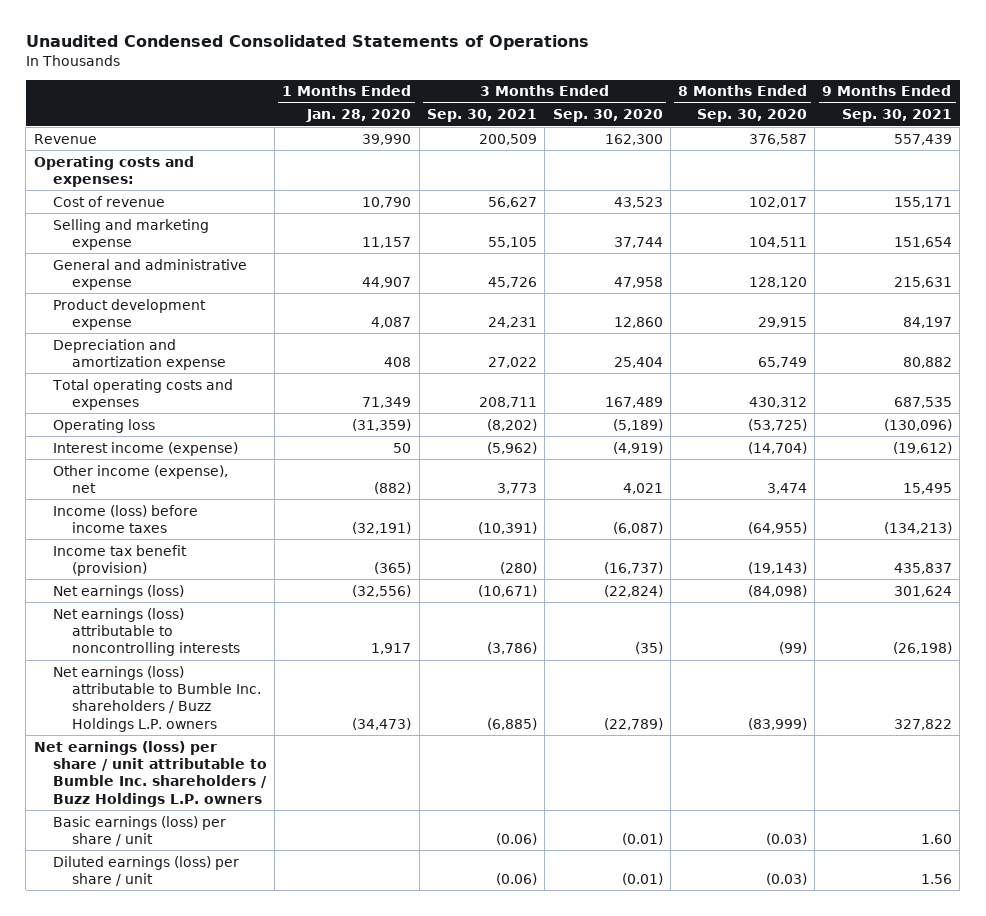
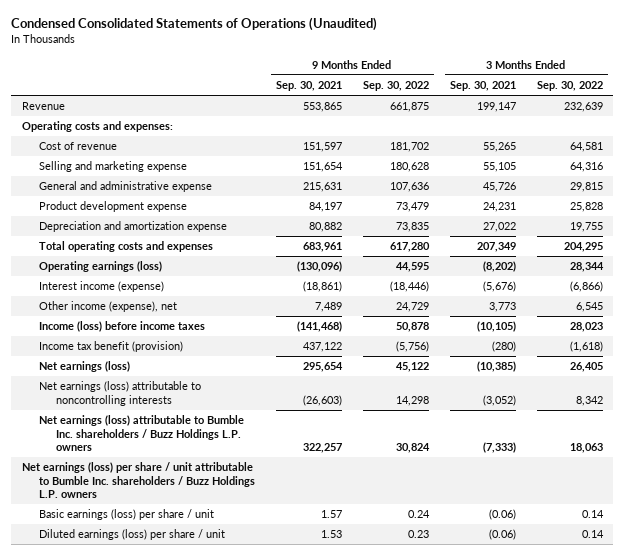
- Unaudited Condensed Consolidated Statements of Operations
+ Condensed Consolidated Statements of Operations (Unaudited)
- | 1 Months Ended Jan. 28, 2020 | 3 Months Ended Sep. 30, 2021 | 3 Months Ended Sep. 30, 2020 | 8 Months Ended Sep. 30, 2020 | 9 Months Ended Sep. 30, 2021
+ | 9 Months Ended Sep. 30, 2021 | 9 Months Ended Sep. 30, 2022 | 3 Months Ended Sep. 30, 2021 | 3 Months Ended Sep. 30, 2022
- Revenue | 39,990 | 200,509 | 162,300 | 376,587 | 557,439
+ Revenue | 553,865 | 661,875 | 199,147 | 232,639
- Cost of revenue | 10,790 | 56,627 | 43,523 | 102,017 | 155,171
+ Cost of revenue | 151,597 | 181,702 | 55,265 | 64,581
- Total operating costs and expenses | 71,349 | 208,711 | 167,489 | 430,312 | 687,535
- Operating loss | (31,359) | (8,202) | (5,189) | (53,725) | (130,096)
- Interest income (expense) | 50 | (5,962) | (4,919) | (14,704) | (19,612)
- Other income (expense), net | (882) | 3,773 | 4,021 | 3,474 | 15,495
- Income (loss) before income taxes | (32,191) | (10,391) | (6,087) | (64,955) | (134,213)
- Income tax benefit (provision) | (365) | (280) | (16,737) | (19,143) | 435,837
- Net earnings (loss) | (32,556) | (10,671) | (22,824) | (84,098) | 301,624
- Net earnings (loss) attributable to noncontrolling interests | 1,917 | (3,786) | (35) | (99) | (26,198)
- Net earnings (loss) attributable to Bumble Inc. shareholders / Buzz Holdings L.P. owners | (34,473) | (6,885) | (22,789) | (83,999) | 327,822
+ Total operating costs and expenses | 683,961 | 617,280 | 207,349 | 204,295
+ Operating earnings (loss) | (130,096) | 44,595 | (8,202) | 28,344
+ Interest income (expense) | (18,861) | (18,446) | (5,676) | (6,866)
+ Other income (expense), net | 7,489 | 24,729 | 3,773 | 6,545
+ Income (loss) before income taxes | (141,468) | 50,878 | (10,105) | 28,023
+ Income tax benefit (provision) | 437,122 | (5,756) | (280) | (1,618)
+ Net earnings (loss) | 295,654 | 45,122 | (10,385) | 26,405
+ Net earnings (loss) attributable to noncontrolling interests | (26,603) | 14,298 | (3,052) | 8,342
+ Net earnings (loss) attributable to Bumble Inc. shareholders / Buzz Holdings L.P. owners | 322,257 | 30,824 | (7,333) | 18,063
- Basic earnings (loss) per share / unit | | (0.06) | (0.01) | (0.03) | 1.60
- Diluted earnings (loss) per share / unit | | (0.06) | (0.01) | (0.03) | 1.56
+ Basic earnings (loss) per share / unit | 1.57 | 0.24 | (0.06) | 0.14
+ Diluted earnings (loss) per share / unit | 1.53 | 0.23 | (0.06) | 0.14

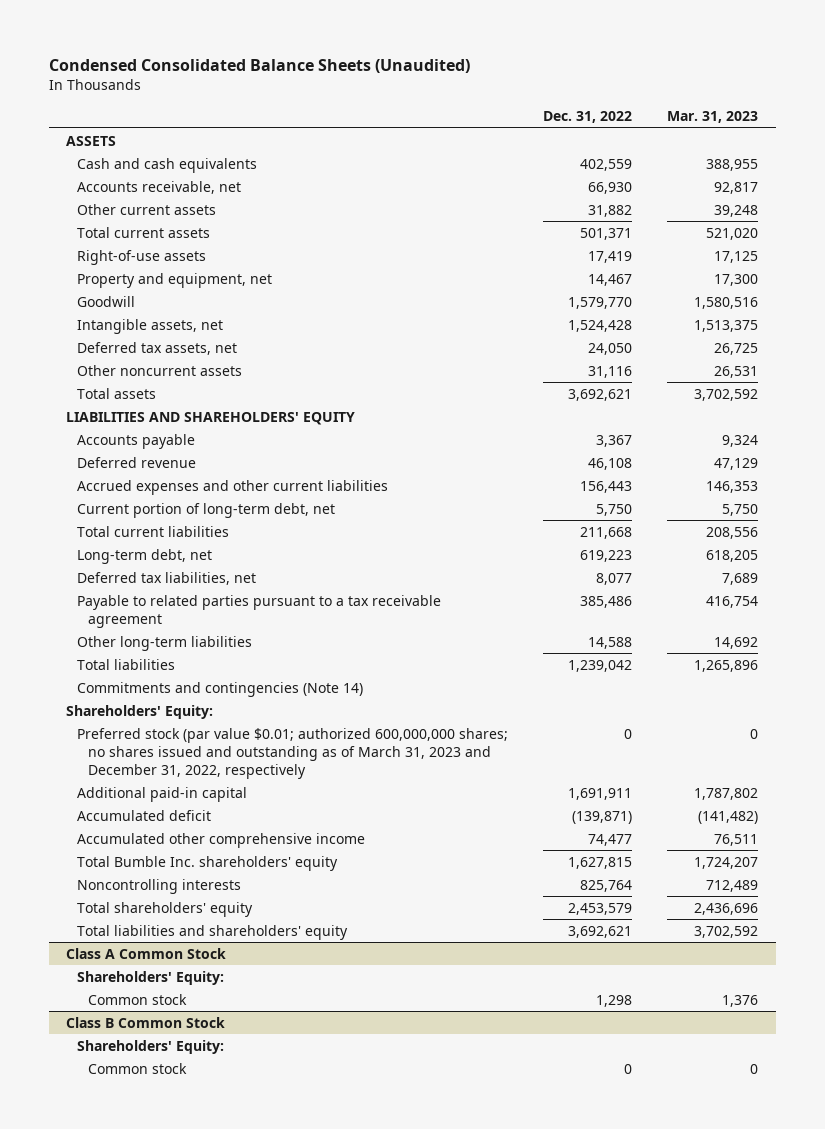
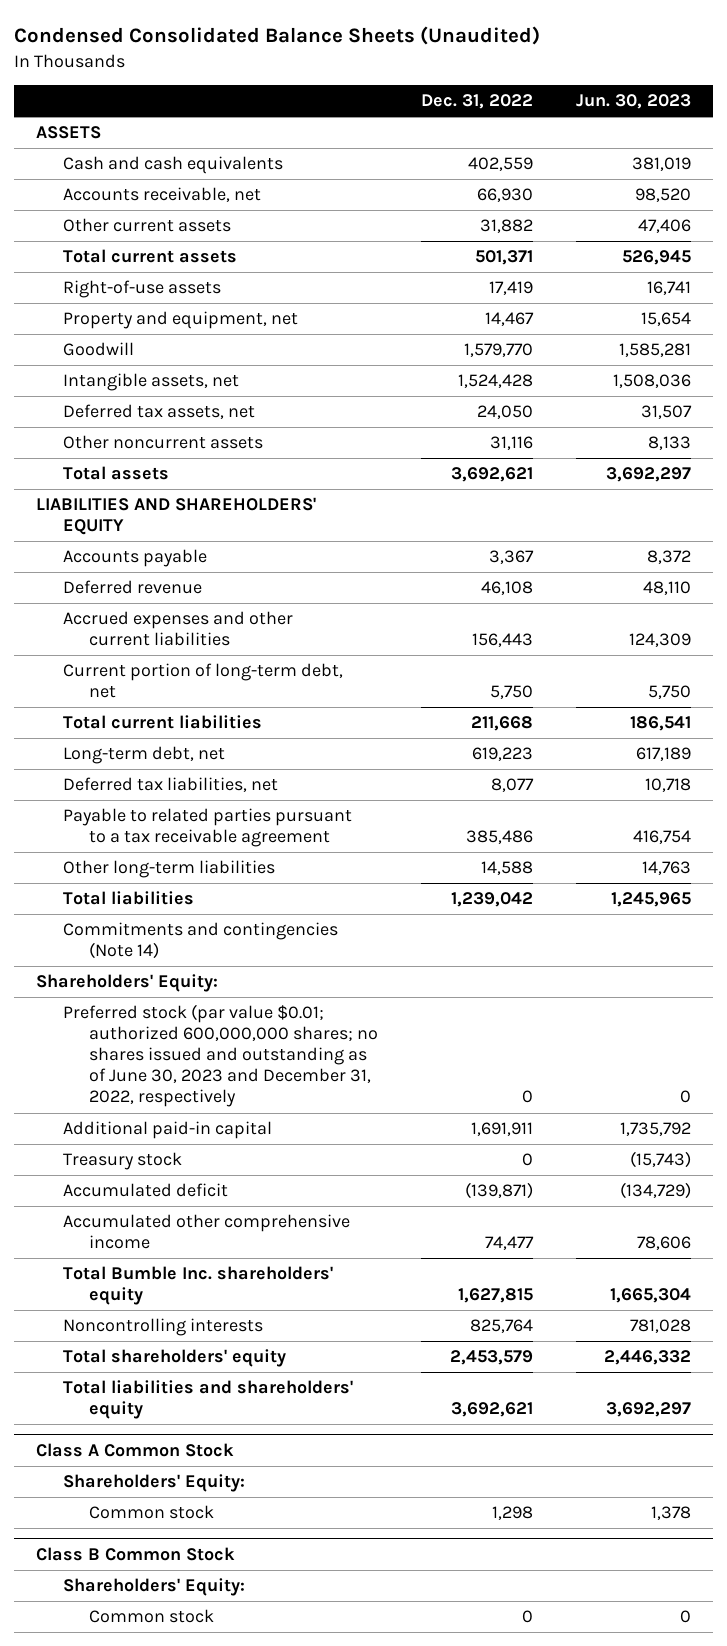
- | Dec. 31, 2022 | Mar. 31, 2023
+ | Dec. 31, 2022 | Jun. 30, 2023
- Preferred stock (par value $0.01; authorized 600,000,000 shares; no shares issued and outstanding as of March 31, 2023 and December 31, 2022, respectively | 0 | 0
+ Preferred stock (par value $0.01; authorized 600,000,000 shares; no shares issued and outstanding as of June 30, 2023 and December 31, 2022, respectively | 0 | 0
+ Treasury stock | 0 | (15,743)

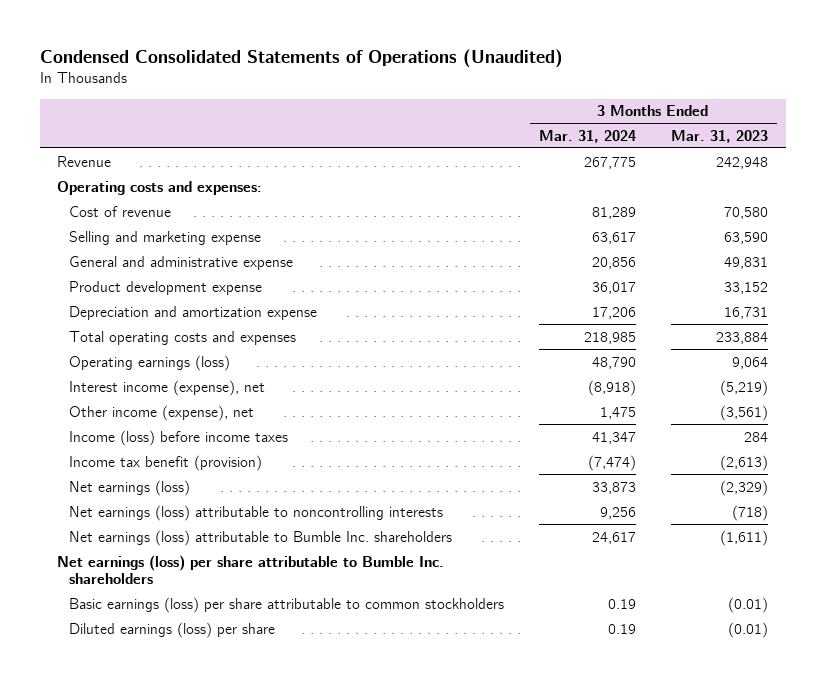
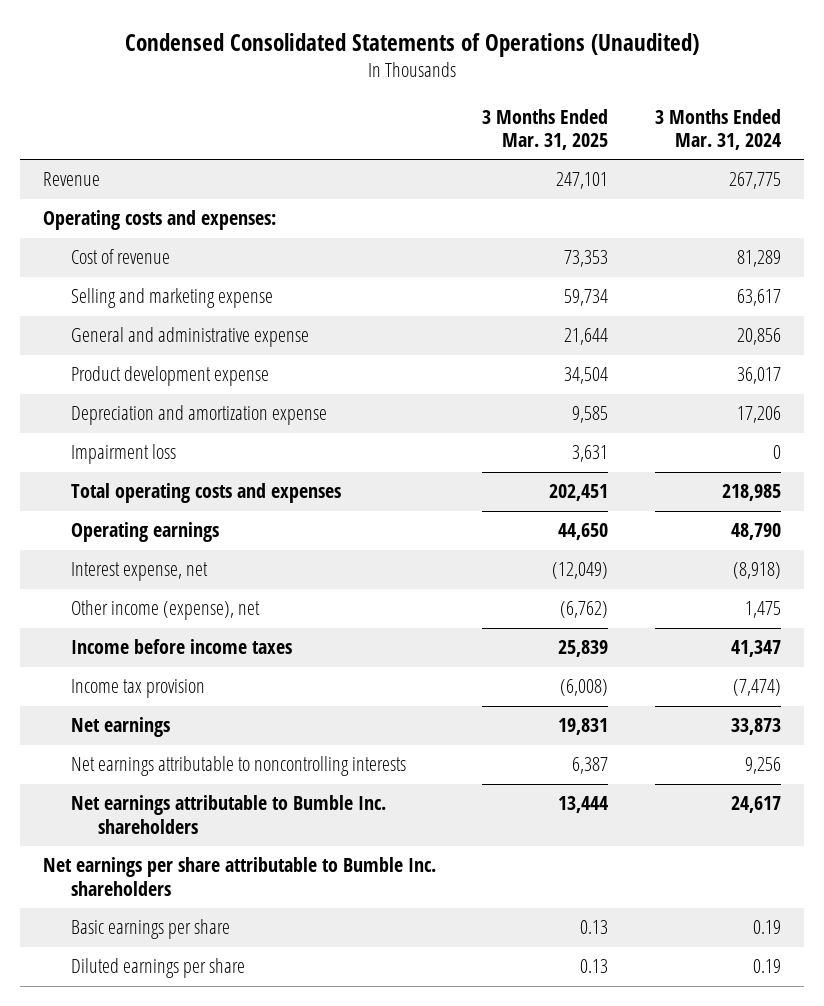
- | 3 Months Ended Mar. 31, 2024 | 3 Months Ended Mar. 31, 2023
+ | 3 Months Ended Mar. 31, 2025 | 3 Months Ended Mar. 31, 2024
+ Impairment loss | 3,631 | 0
- Operating earnings (loss) | 48,790 | 9,064
- Interest income (expense), net | (8,918) | (5,219)
+ Operating earnings | 44,650 | 48,790
+ Interest expense, net | (12,049) | (8,918)
- Income (loss) before income taxes | 41,347 | 284
- Income tax benefit (provision) | (7,474) | (2,613)
- Net earnings (loss) | 33,873 | (2,329)
- Net earnings (loss) attributable to noncontrolling interests | 9,256 | (718)
- Net earnings (loss) attributable to Bumble Inc. shareholders | 24,617 | (1,611)
- Net earnings (loss) per share attributable to Bumble Inc. shareholders
- Basic earnings (loss) per share attributable to common stockholders | 0.19 | (0.01)
- Diluted earnings (loss) per share | 0.19 | (0.01)
+ Income before income taxes | 25,839 | 41,347
+ Income tax provision | (6,008) | (7,474)
+ Net earnings | 19,831 | 33,873
+ Net earnings attributable to noncontrolling interests | 6,387 | 9,256
+ Net earnings attributable to Bumble Inc. shareholders | 13,444 | 24,617
+ Net earnings per share attributable to Bumble Inc. shareholders
+ Basic earnings per share | 0.13 | 0.19
+ Diluted earnings per share | 0.13 | 0.19

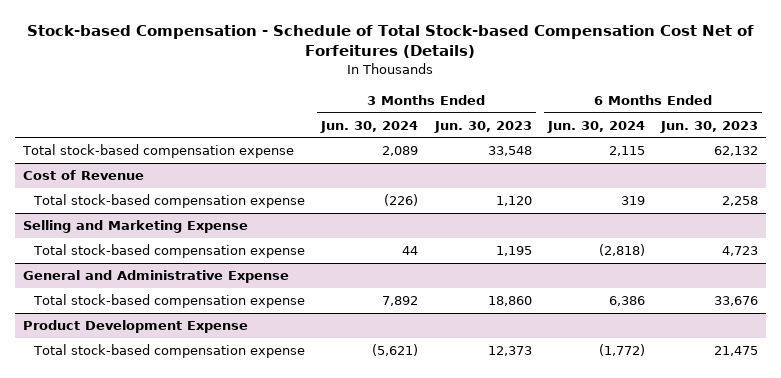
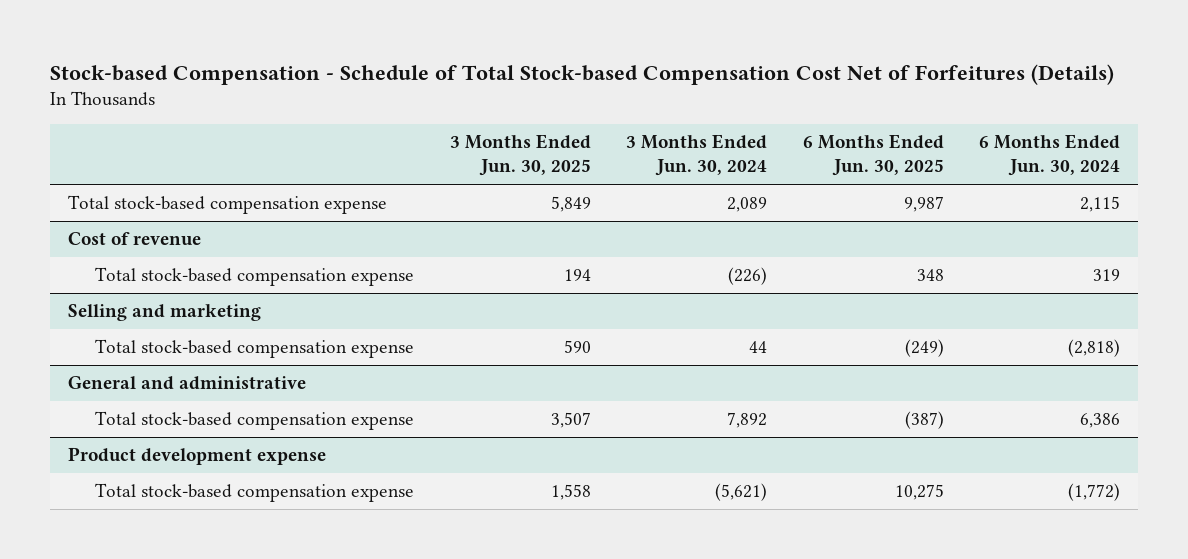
- | 3 Months Ended Jun. 30, 2024 | 3 Months Ended Jun. 30, 2023 | 6 Months Ended Jun. 30, 2024 | 6 Months Ended Jun. 30, 2023
+ | 3 Months Ended Jun. 30, 2025 | 3 Months Ended Jun. 30, 2024 | 6 Months Ended Jun. 30, 2025 | 6 Months Ended Jun. 30, 2024
- Cost of Revenue
+ Cost of revenue
- Selling and Marketing Expense
+ Selling and marketing
- General and Administrative Expense
+ General and administrative
- Product Development Expense
+ Product development expense

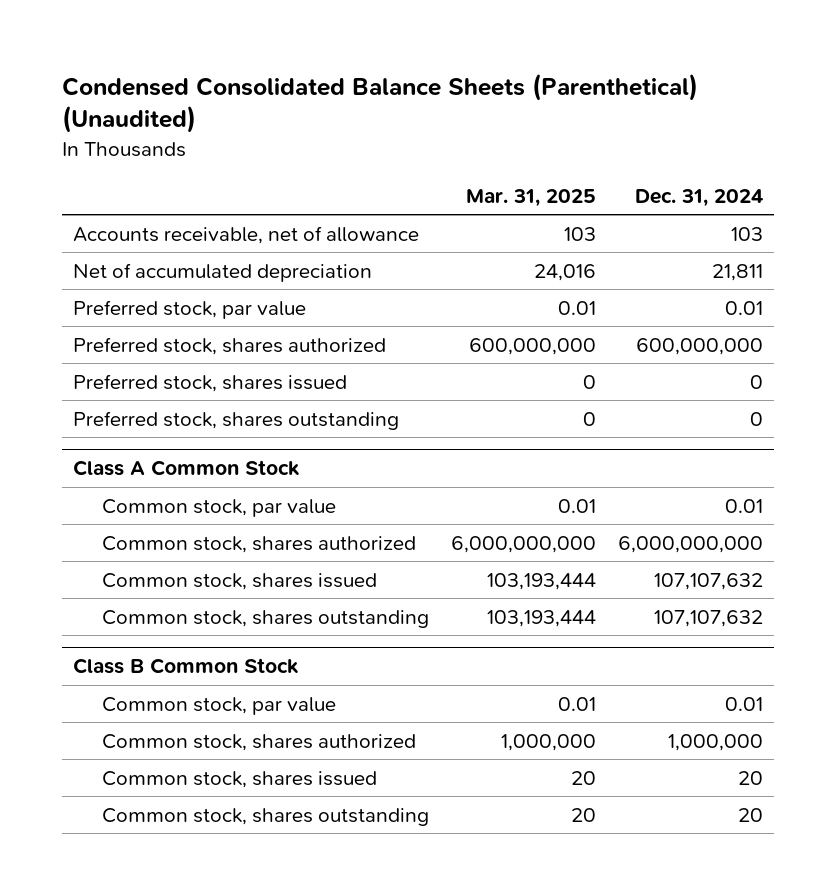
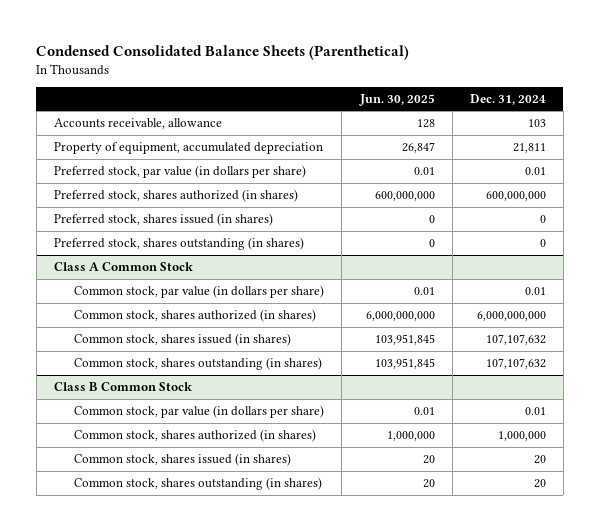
- Condensed Consolidated Balance Sheets (Parenthetical) (Unaudited)
+ Condensed Consolidated Balance Sheets (Parenthetical)
- | Mar. 31, 2025 | Dec. 31, 2024
+ | Jun. 30, 2025 | Dec. 31, 2024
- Accounts receivable, net of allowance | 103 | 103
- Net of accumulated depreciation | 24,016 | 21,811
- Preferred stock, par value | 0.01 | 0.01
- Preferred stock, shares authorized | 600,000,000 | 600,000,000
- Preferred stock, shares issued | 0 | 0
- Preferred stock, shares outstanding | 0 | 0
+ Accounts receivable, allowance | 128 | 103
+ Property of equipment, accumulated depreciation | 26,847 | 21,811
+ Preferred stock, par value (in dollars per share) | 0.01 | 0.01
+ Preferred stock, shares authorized (in shares) | 600,000,000 | 600,000,000
+ Preferred stock, shares issued (in shares) | 0 | 0
+ Preferred stock, shares outstanding (in shares) | 0 | 0
@ Class A Common Stock
- Common stock, par value | 0.01 | 0.01
- Common stock, shares authorized | 6,000,000,000 | 6,000,000,000
- Common stock, shares issued | 103,193,444 | 107,107,632
- Common stock, shares outstanding | 103,193,444 | 107,107,632
+ Common stock, par value (in dollars per share) | 0.01 | 0.01
+ Common stock, shares authorized (in shares) | 6,000,000,000 | 6,000,000,000
+ Common stock, shares issued (in shares) | 103,951,845 | 107,107,632
+ Common stock, shares outstanding (in shares) | 103,951,845 | 107,107,632
@ Class B Common Stock
- Common stock, par value | 0.01 | 0.01
- Common stock, shares authorized | 1,000,000 | 1,000,000
- Common stock, shares issued | 20 | 20
- Common stock, shares outstanding | 20 | 20
+ Common stock, par value (in dollars per share) | 0.01 | 0.01
+ Common stock, shares authorized (in shares) | 1,000,000 | 1,000,000
+ Common stock, shares issued (in shares) | 20 | 20
+ Common stock, shares outstanding (in shares) | 20 | 20

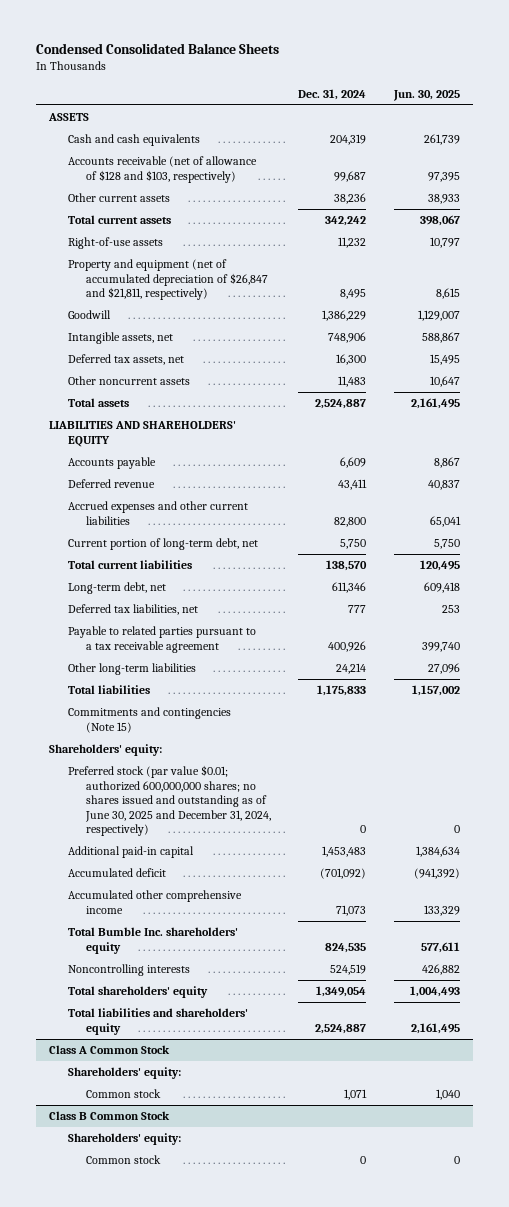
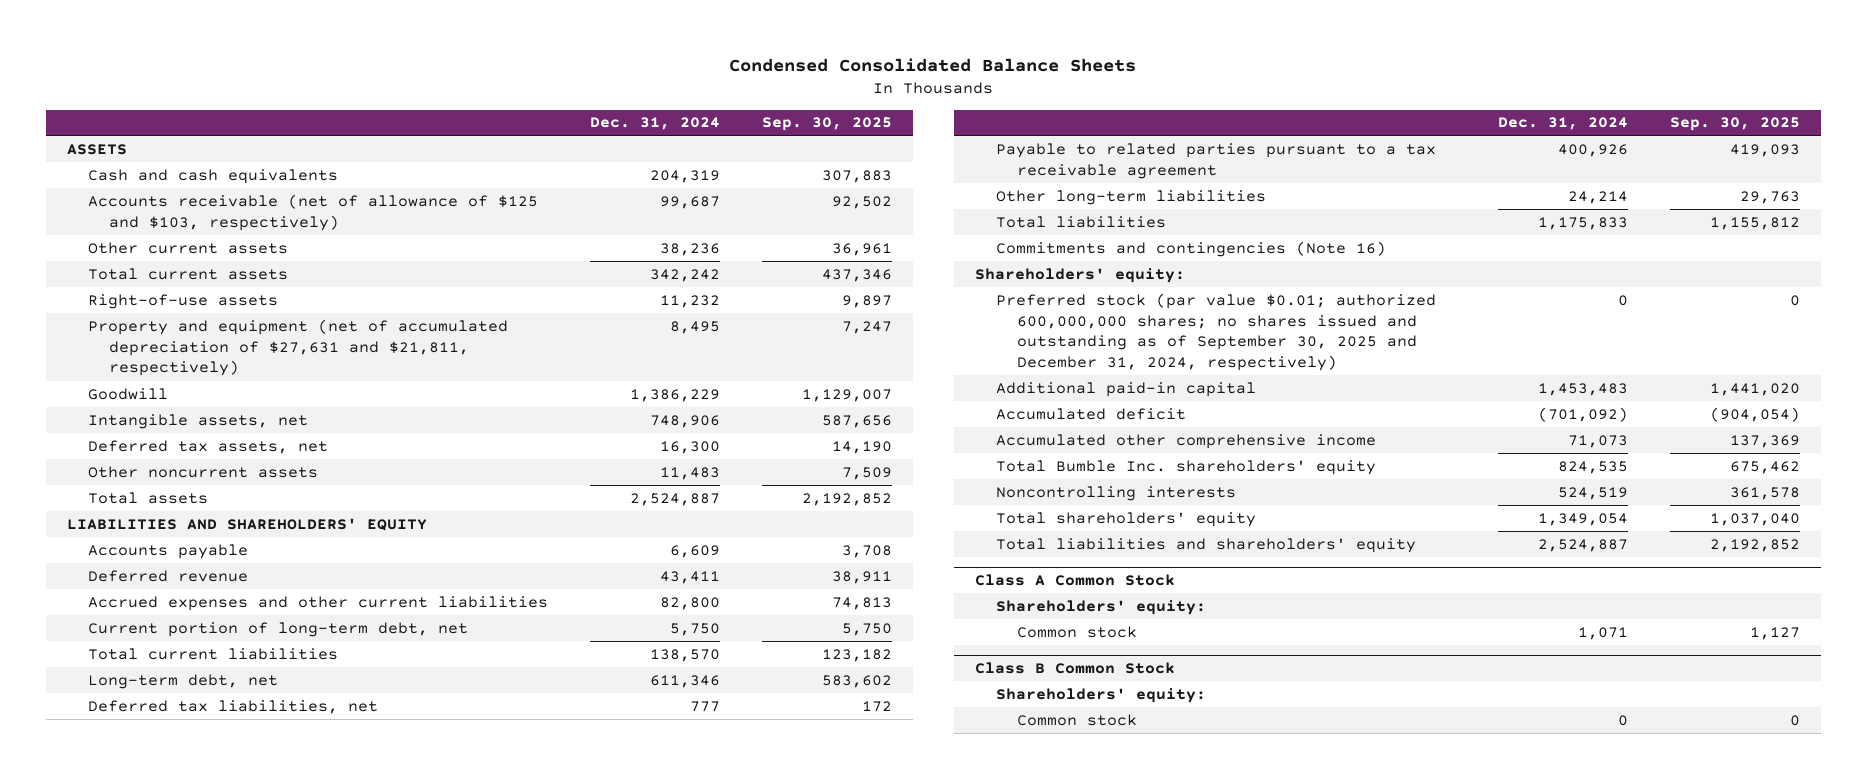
- | Dec. 31, 2024 | Jun. 30, 2025
+ | Dec. 31, 2024 | Sep. 30, 2025
- Accounts receivable (net of allowance of $128 and $103, respectively) | 99,687 | 97,395
+ Accounts receivable (net of allowance of $125 and $103, respectively) | 99,687 | 92,502
- Property and equipment (net of accumulated depreciation of $26,847 and $21,811, respectively) | 8,495 | 8,615
+ Property and equipment (net of accumulated depreciation of $27,631 and $21,811, respectively) | 8,495 | 7,247
- Commitments and contingencies (Note 15)
+ Commitments and contingencies (Note 16)
- Preferred stock (par value $0.01; authorized 600,000,000 shares; no shares issued and outstanding as of June 30, 2025 and December 31, 2024, respectively) | 0 | 0
+ Preferred stock (par value $0.01; authorized 600,000,000 shares; no shares issued and outstanding as of September 30, 2025 and December 31, 2024, respectively) | 0 | 0

